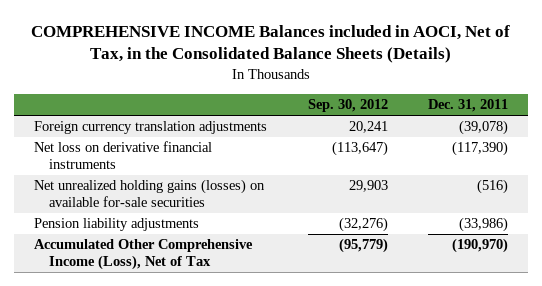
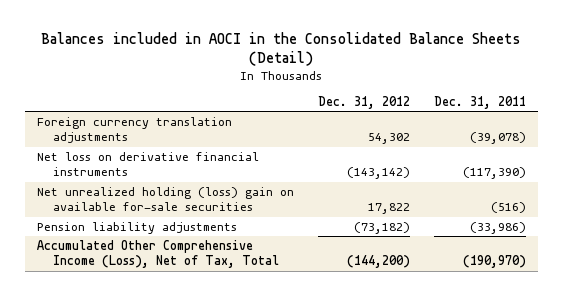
- COMPREHENSIVE INCOME Balances included in AOCI, Net of Tax, in the Consolidated Balance Sheets (Details)
+ Balances included in AOCI in the Consolidated Balance Sheets (Detail)
- | Sep. 30, 2012 | Dec. 31, 2011
+ | Dec. 31, 2012 | Dec. 31, 2011
- Net unrealized holding gains (losses) on available for-sale securities | 29,903 | (516)
+ Net unrealized holding (loss) gain on available for-sale securities | 17,822 | (516)
- Accumulated Other Comprehensive Income (Loss), Net of Tax | (95,779) | (190,970)
+ Accumulated Other Comprehensive Income (Loss), Net of Tax, Total | (144,200) | (190,970)

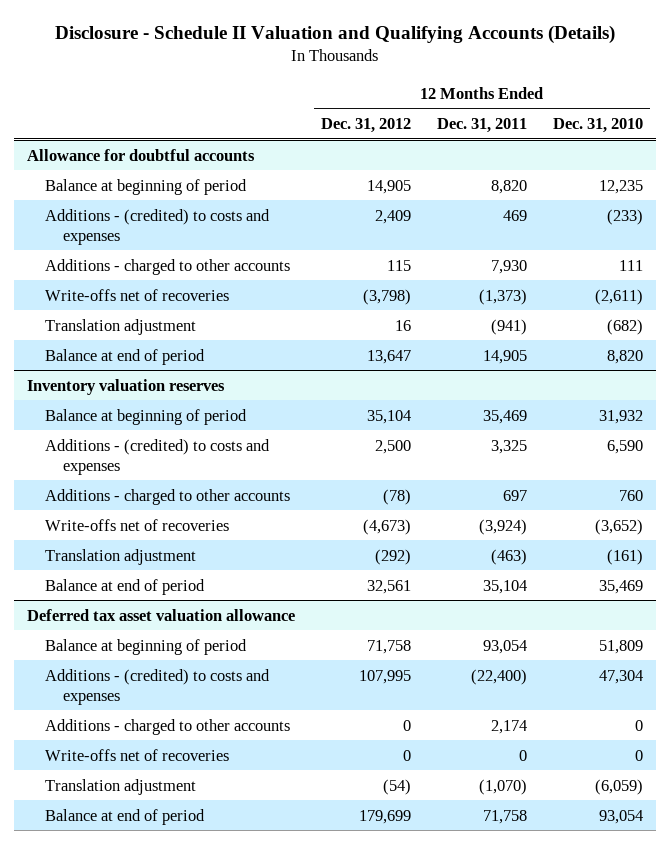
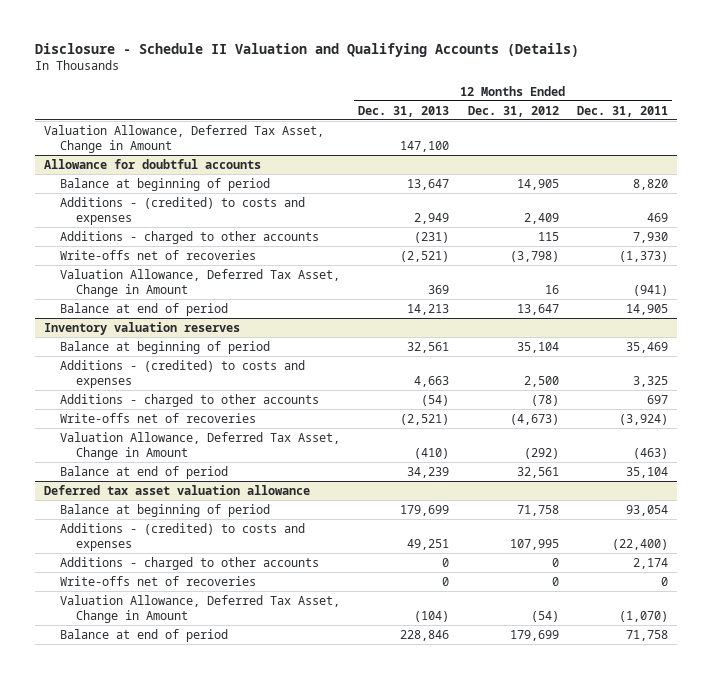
- | 12 Months Ended Dec. 31, 2012 | 12 Months Ended Dec. 31, 2011 | 12 Months Ended Dec. 31, 2010
+ | 12 Months Ended Dec. 31, 2013 | 12 Months Ended Dec. 31, 2012 | 12 Months Ended Dec. 31, 2011
+ Valuation Allowance, Deferred Tax Asset, Change in Amount | 147,100 | |
@ Allowance for doubtful accounts
- Translation adjustment | 16 | (941) | (682)
+ Valuation Allowance, Deferred Tax Asset, Change in Amount | 369 | 16 | (941)
@ Inventory valuation reserves
- Translation adjustment | (292) | (463) | (161)
+ Valuation Allowance, Deferred Tax Asset, Change in Amount | (410) | (292) | (463)
@ Deferred tax asset valuation allowance
- Translation adjustment | (54) | (1,070) | (6,059)
+ Valuation Allowance, Deferred Tax Asset, Change in Amount | (104) | (54) | (1,070)

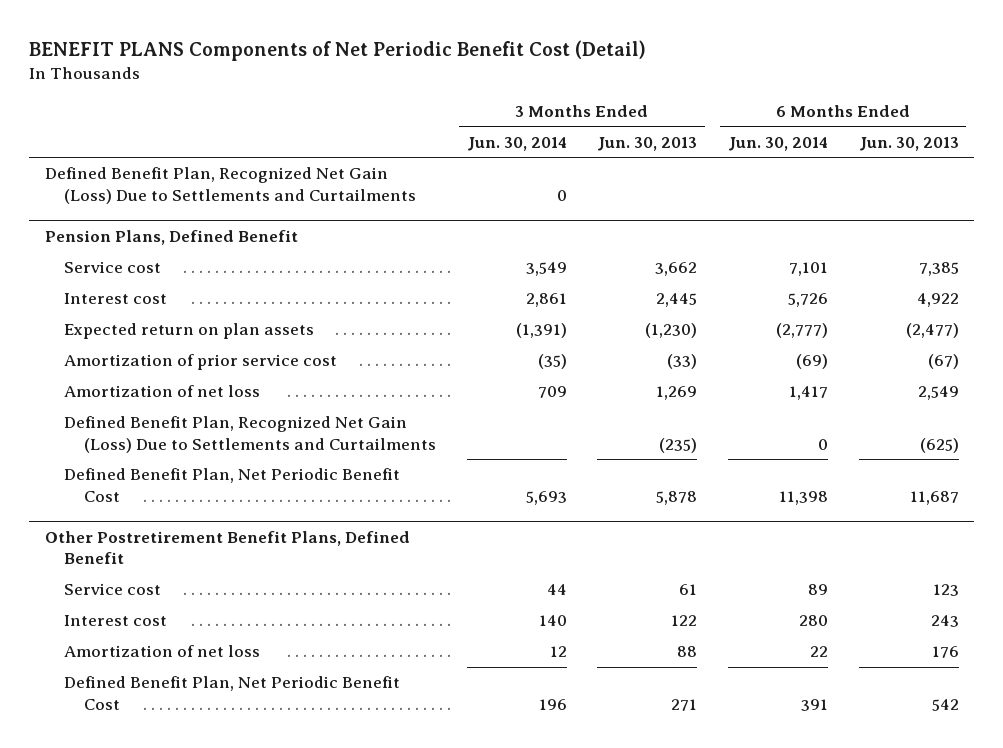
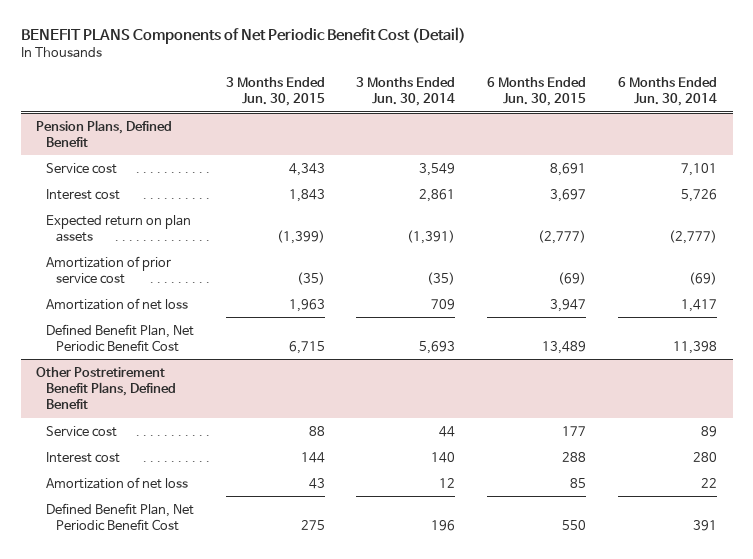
- | 3 Months Ended Jun. 30, 2014 | 3 Months Ended Jun. 30, 2013 | 6 Months Ended Jun. 30, 2014 | 6 Months Ended Jun. 30, 2013
+ | 3 Months Ended Jun. 30, 2015 | 3 Months Ended Jun. 30, 2014 | 6 Months Ended Jun. 30, 2015 | 6 Months Ended Jun. 30, 2014
- Defined Benefit Plan, Recognized Net Gain (Loss) Due to Settlements and Curtailments | 0 | | |
@ Pension Plans, Defined Benefit
- Defined Benefit Plan, Recognized Net Gain (Loss) Due to Settlements and Curtailments | | (235) | 0 | (625)

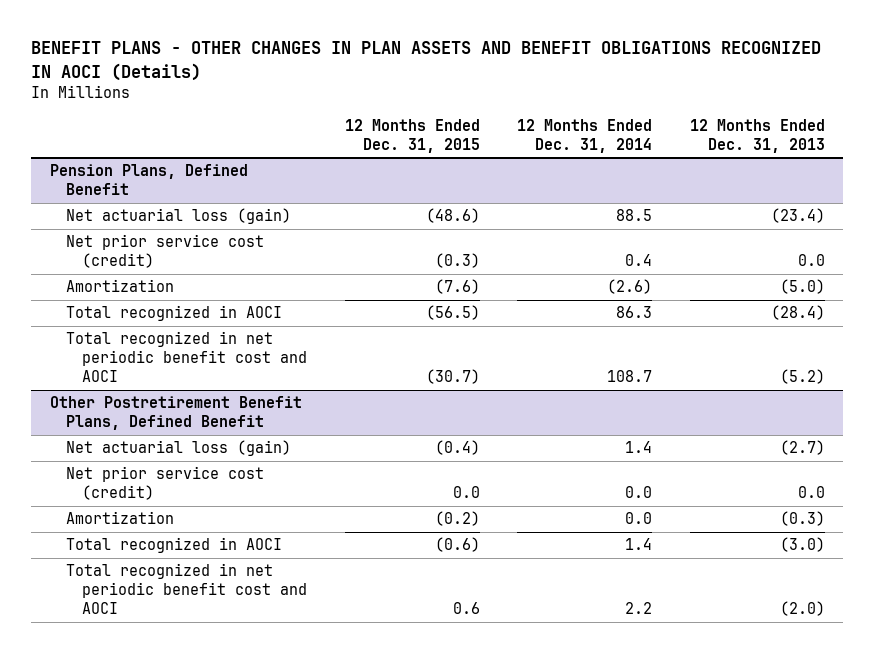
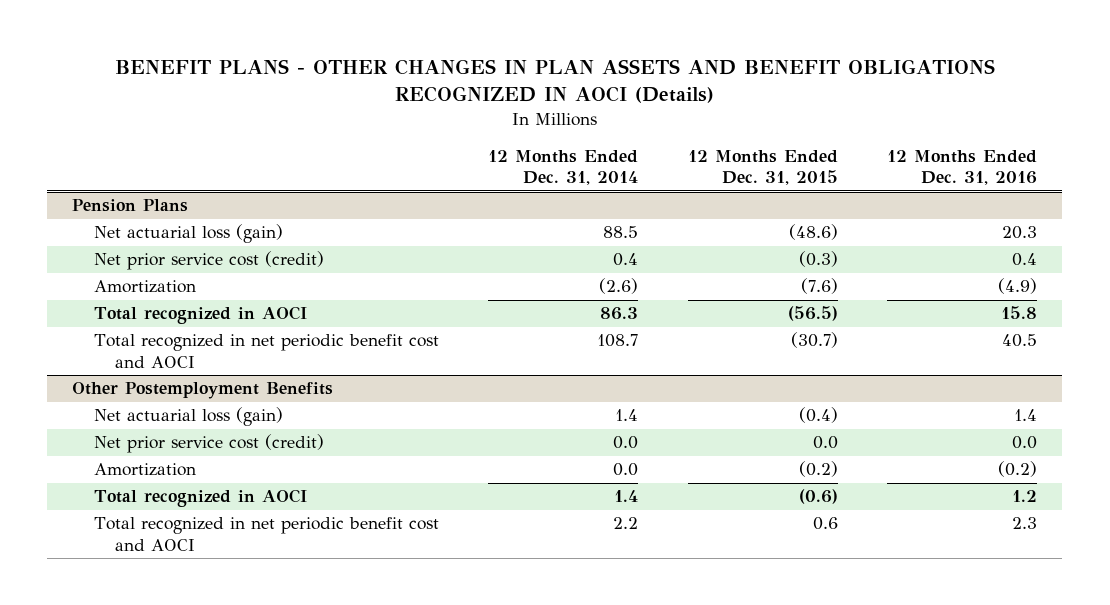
- | 12 Months Ended Dec. 31, 2015 | 12 Months Ended Dec. 31, 2014 | 12 Months Ended Dec. 31, 2013
+ | 12 Months Ended Dec. 31, 2014 | 12 Months Ended Dec. 31, 2015 | 12 Months Ended Dec. 31, 2016
- Pension Plans, Defined Benefit
+ Pension Plans
- Other Postretirement Benefit Plans, Defined Benefit
+ Other Postemployment Benefits

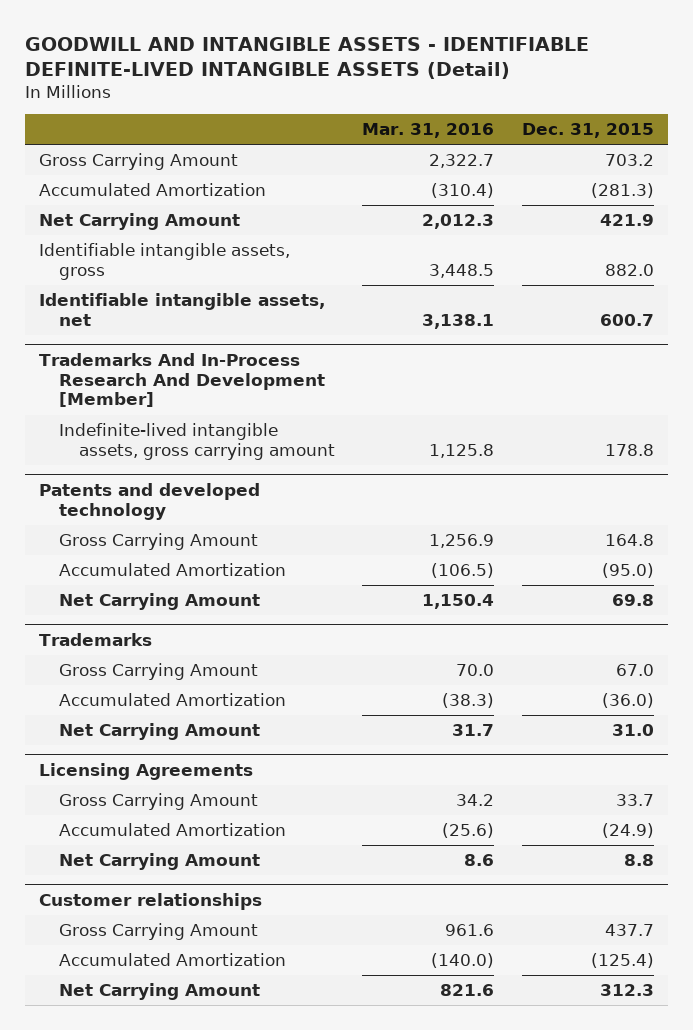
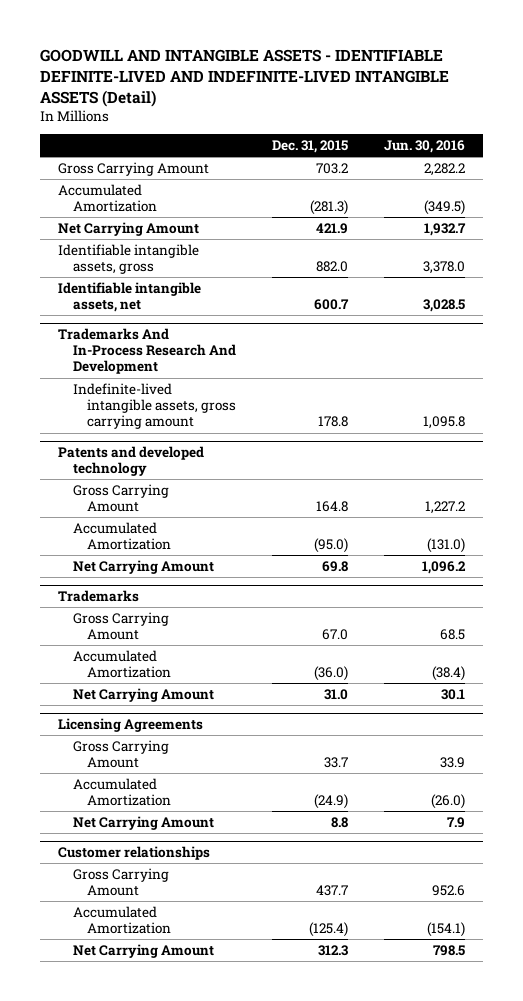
- GOODWILL AND INTANGIBLE ASSETS - IDENTIFIABLE DEFINITE-LIVED INTANGIBLE ASSETS (Detail)
+ GOODWILL AND INTANGIBLE ASSETS - IDENTIFIABLE DEFINITE-LIVED AND INDEFINITE-LIVED INTANGIBLE ASSETS (Detail)
- | Mar. 31, 2016 | Dec. 31, 2015
+ | Dec. 31, 2015 | Jun. 30, 2016
- Trademarks And In-Process Research And Development [Member]
+ Trademarks And In-Process Research And Development

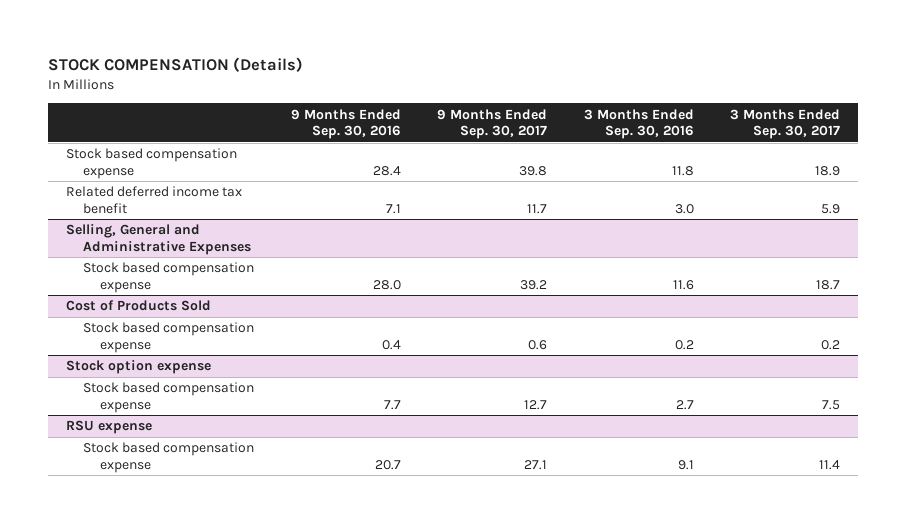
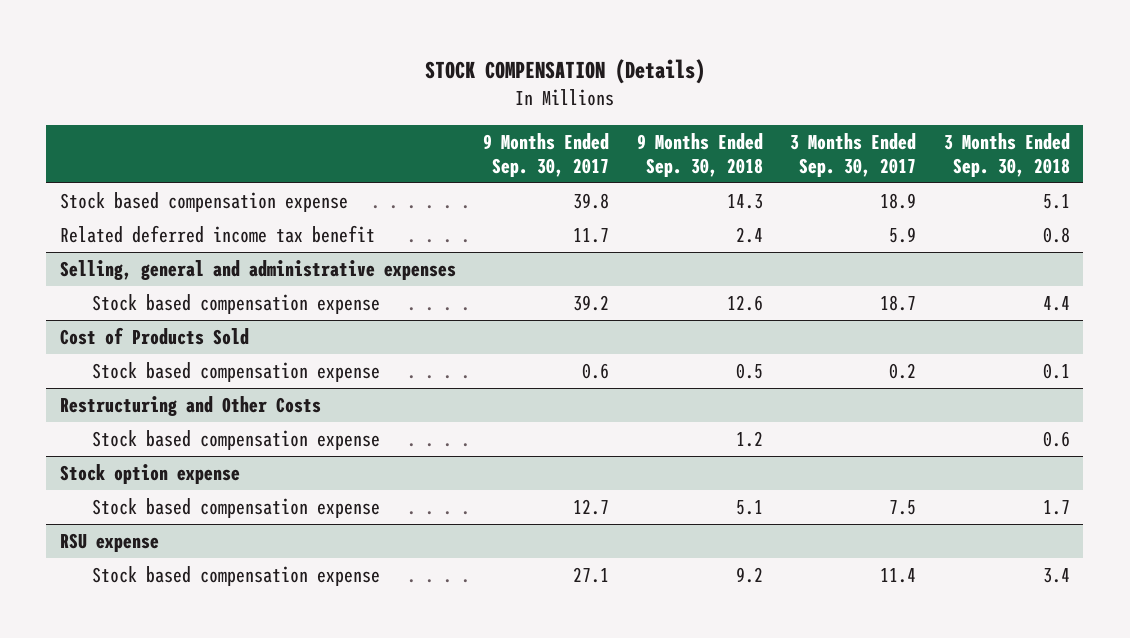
- | 9 Months Ended Sep. 30, 2016 | 9 Months Ended Sep. 30, 2017 | 3 Months Ended Sep. 30, 2016 | 3 Months Ended Sep. 30, 2017
+ | 9 Months Ended Sep. 30, 2017 | 9 Months Ended Sep. 30, 2018 | 3 Months Ended Sep. 30, 2017 | 3 Months Ended Sep. 30, 2018
- Selling, General and Administrative Expenses
+ Selling, general and administrative expenses
+ Restructuring and Other Costs
+ Stock based compensation expense | | 1.2 | | 0.6

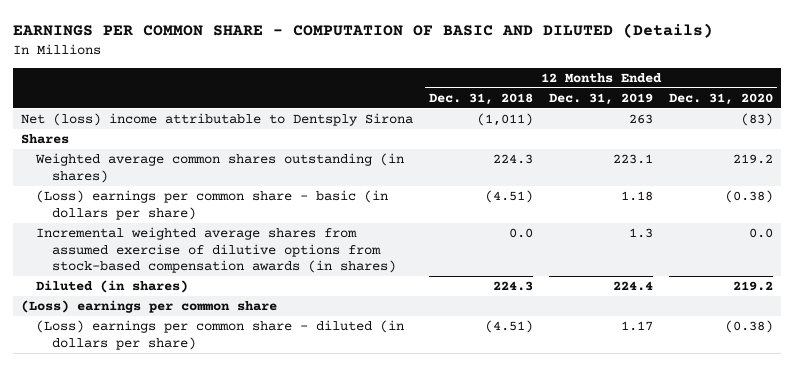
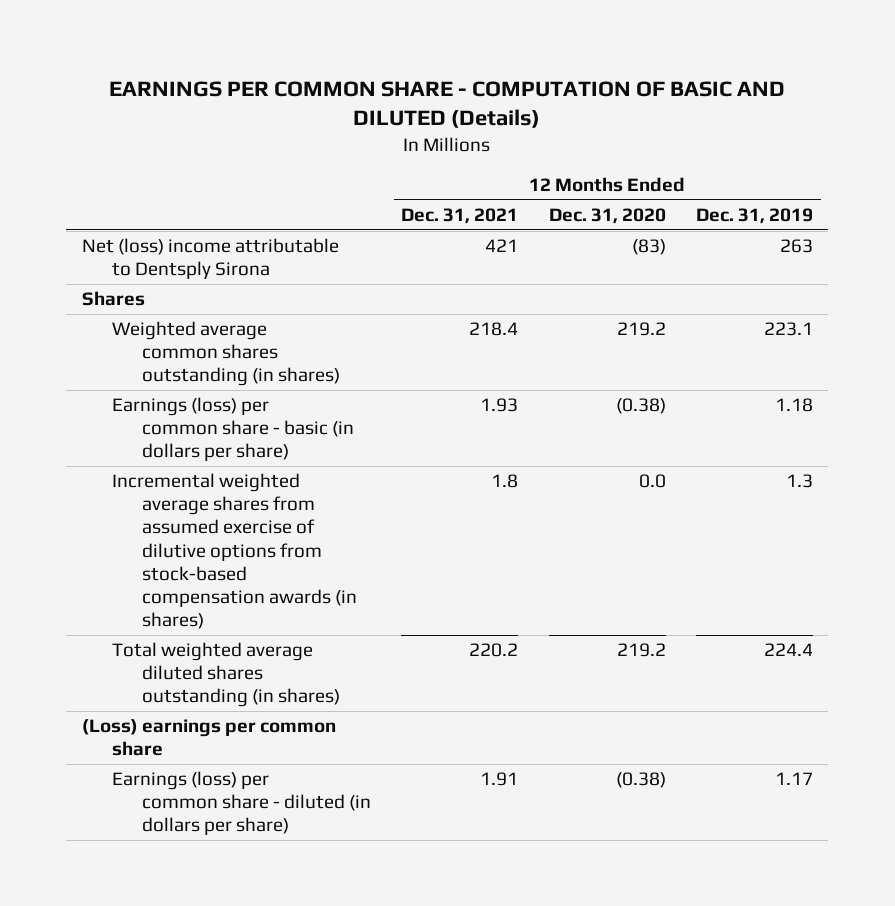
- | 12 Months Ended Dec. 31, 2018 | 12 Months Ended Dec. 31, 2019 | 12 Months Ended Dec. 31, 2020
+ | 12 Months Ended Dec. 31, 2021 | 12 Months Ended Dec. 31, 2020 | 12 Months Ended Dec. 31, 2019
- (Loss) earnings per common share - basic (in dollars per share) | (4.51) | 1.18 | (0.38)
+ Earnings (loss) per common share - basic (in dollars per share) | 1.93 | (0.38) | 1.18
- Diluted (in shares) | 224.3 | 224.4 | 219.2
+ Total weighted average diluted shares outstanding (in shares) | 220.2 | 219.2 | 224.4
- (Loss) earnings per common share - diluted (in dollars per share) | (4.51) | 1.17 | (0.38)
+ Earnings (loss) per common share - diluted (in dollars per share) | 1.91 | (0.38) | 1.17

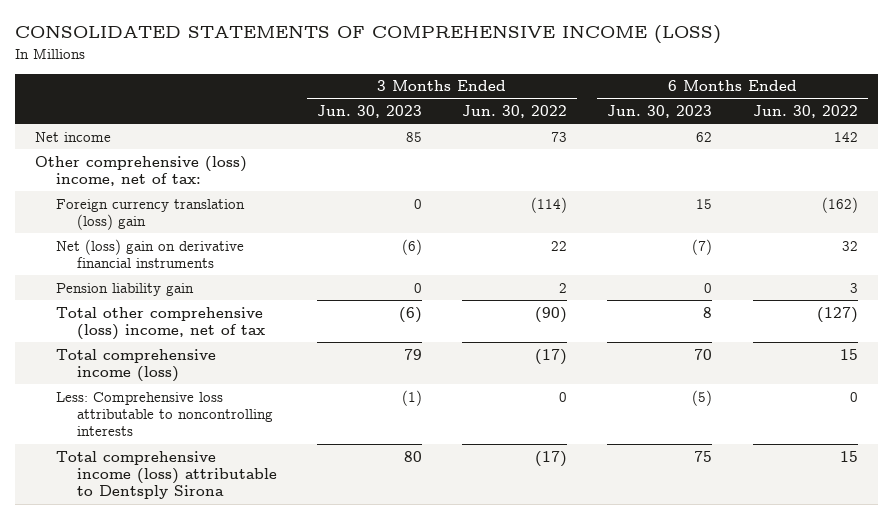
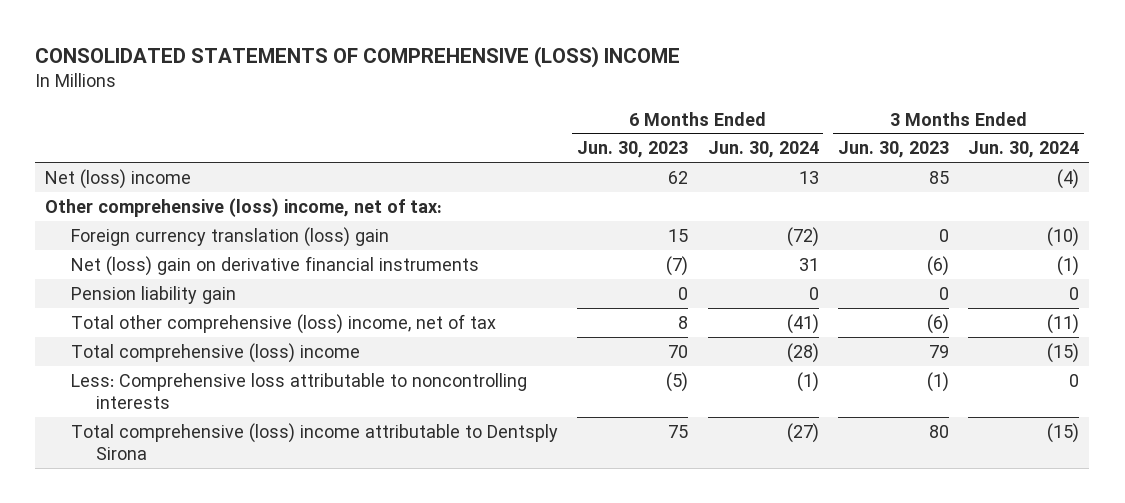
- CONSOLIDATED STATEMENTS OF COMPREHENSIVE INCOME (LOSS)
+ CONSOLIDATED STATEMENTS OF COMPREHENSIVE (LOSS) INCOME
- | 3 Months Ended Jun. 30, 2023 | 3 Months Ended Jun. 30, 2022 | 6 Months Ended Jun. 30, 2023 | 6 Months Ended Jun. 30, 2022
+ | 6 Months Ended Jun. 30, 2023 | 6 Months Ended Jun. 30, 2024 | 3 Months Ended Jun. 30, 2023 | 3 Months Ended Jun. 30, 2024
- Net income | 85 | 73 | 62 | 142
+ Net (loss) income | 62 | 13 | 85 | (4)
- Total comprehensive income (loss) | 79 | (17) | 70 | 15
+ Total comprehensive (loss) income | 70 | (28) | 79 | (15)
- Total comprehensive income (loss) attributable to Dentsply Sirona | 80 | (17) | 75 | 15
+ Total comprehensive (loss) income attributable to Dentsply Sirona | 75 | (27) | 80 | (15)

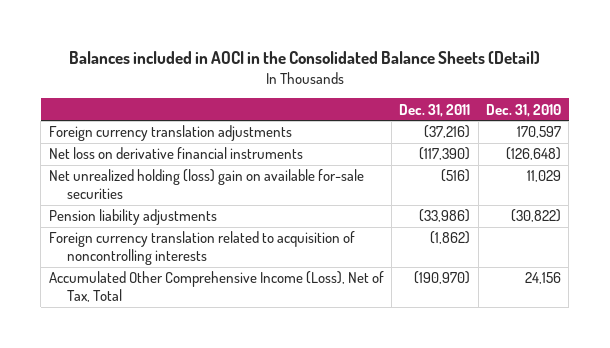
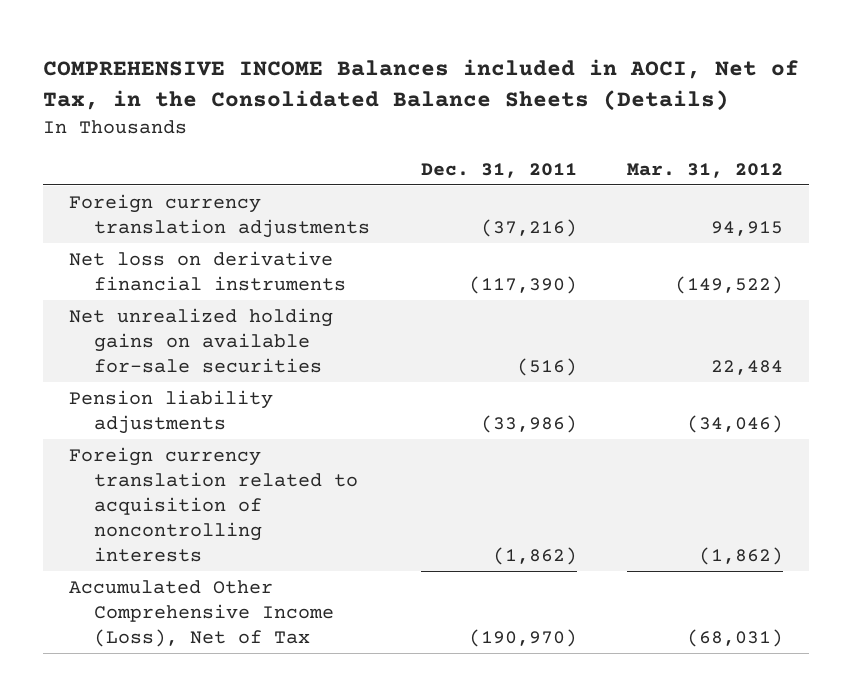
- Balances included in AOCI in the Consolidated Balance Sheets (Detail)
+ COMPREHENSIVE INCOME Balances included in AOCI, Net of Tax, in the Consolidated Balance Sheets (Details)
- | Dec. 31, 2011 | Dec. 31, 2010
+ | Dec. 31, 2011 | Mar. 31, 2012
- Net unrealized holding (loss) gain on available for-sale securities | (516) | 11,029
+ Net unrealized holding gains on available for-sale securities | (516) | 22,484
- Accumulated Other Comprehensive Income (Loss), Net of Tax, Total | (190,970) | 24,156
+ Accumulated Other Comprehensive Income (Loss), Net of Tax | (190,970) | (68,031)

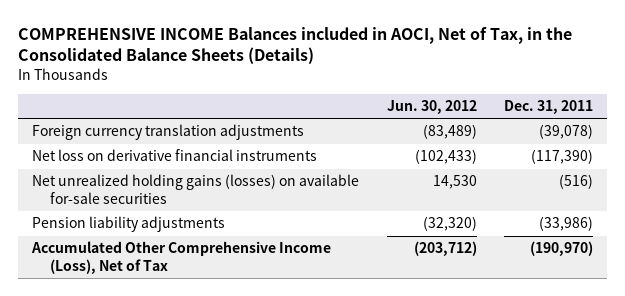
- | Dec. 31, 2011 | Mar. 31, 2012
+ | Jun. 30, 2012 | Dec. 31, 2011
- Foreign currency translation adjustments | (37,216) | 94,915
+ Foreign currency translation adjustments | (83,489) | (39,078)
- Net unrealized holding gains on available for-sale securities | (516) | 22,484
+ Net unrealized holding gains (losses) on available for-sale securities | 14,530 | (516)
- Foreign currency translation related to acquisition of noncontrolling interests | (1,862) | (1,862)

